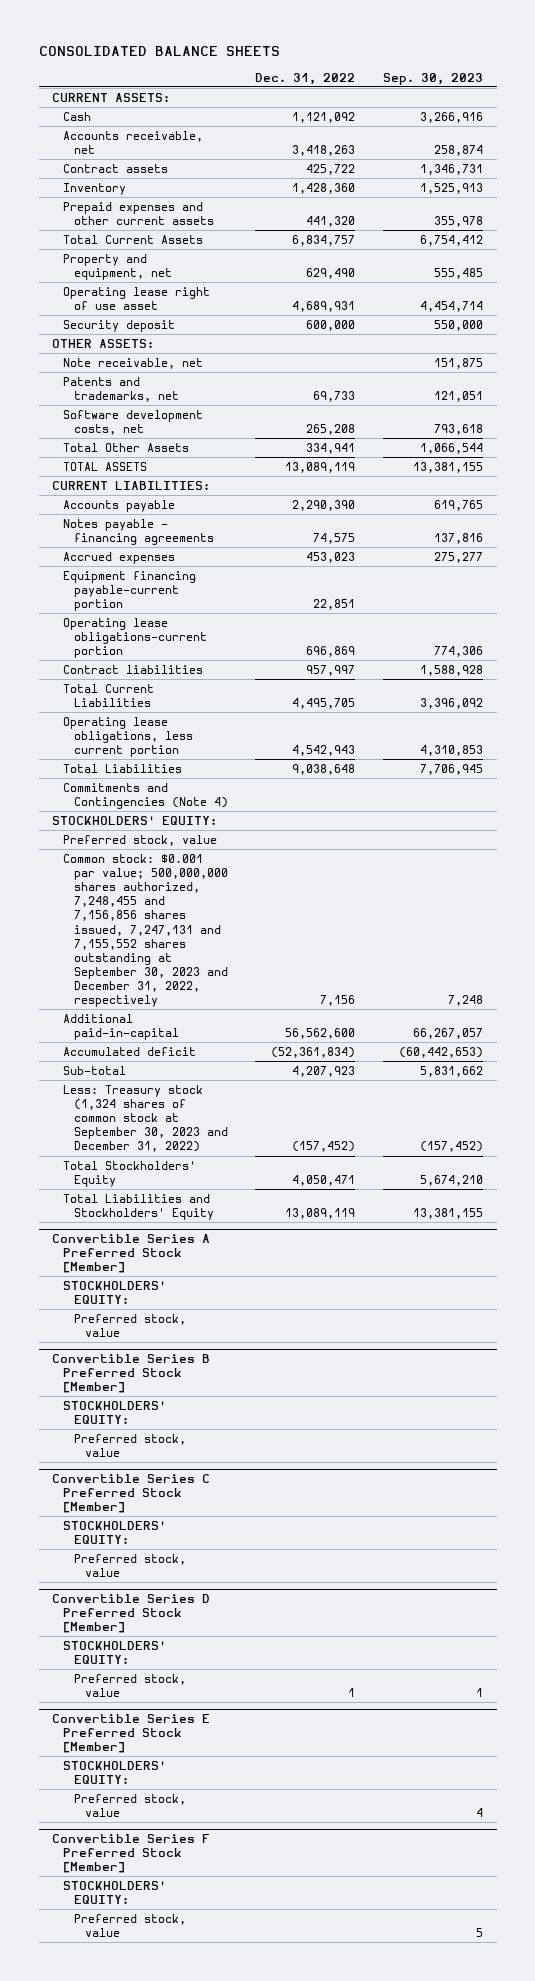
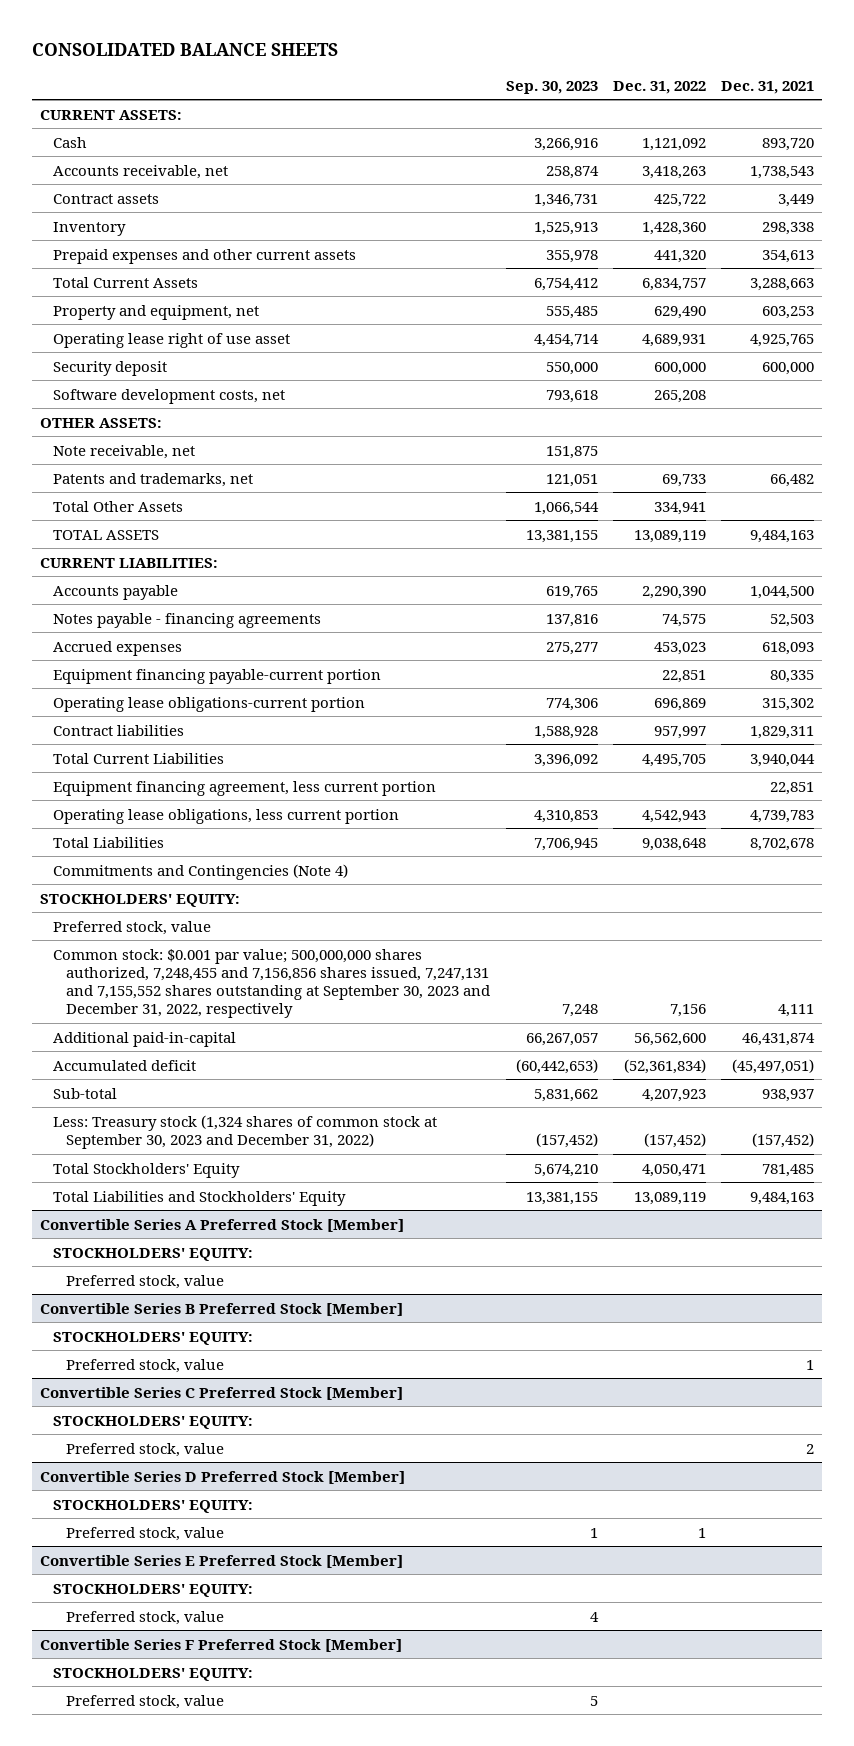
- | Dec. 31, 2022 | Sep. 30, 2023
+ | Sep. 30, 2023 | Dec. 31, 2022 | Dec. 31, 2021
moved up: Software development costs, net | 793,618 | 265,208 |
+ Equipment financing agreement, less current portion | | | 22,851

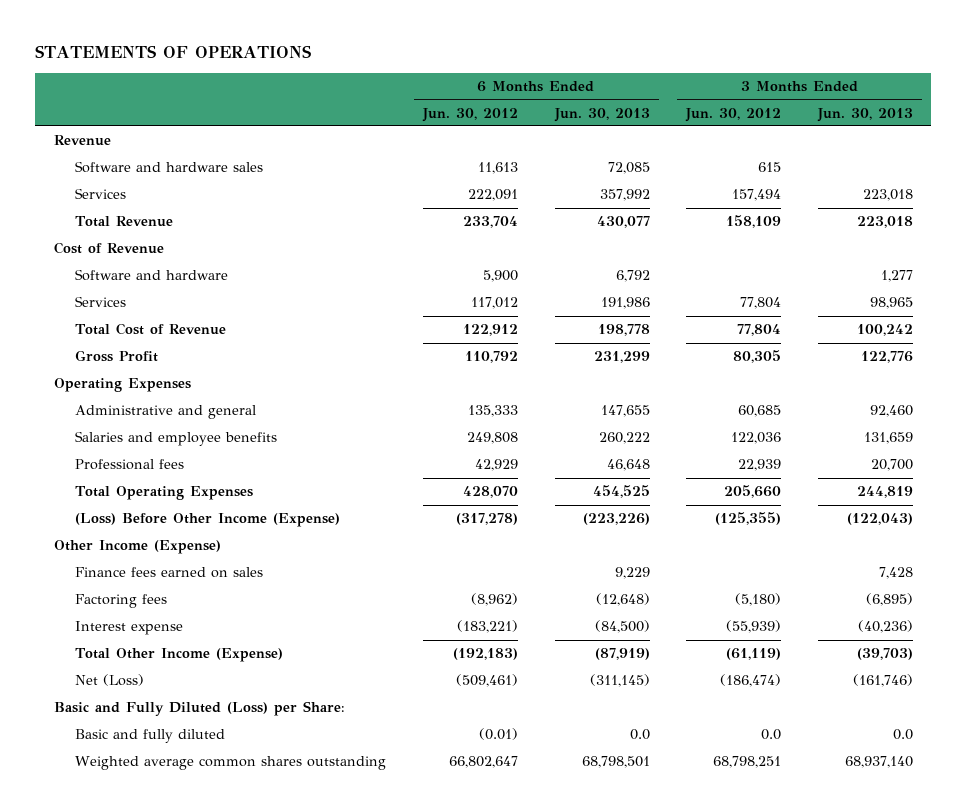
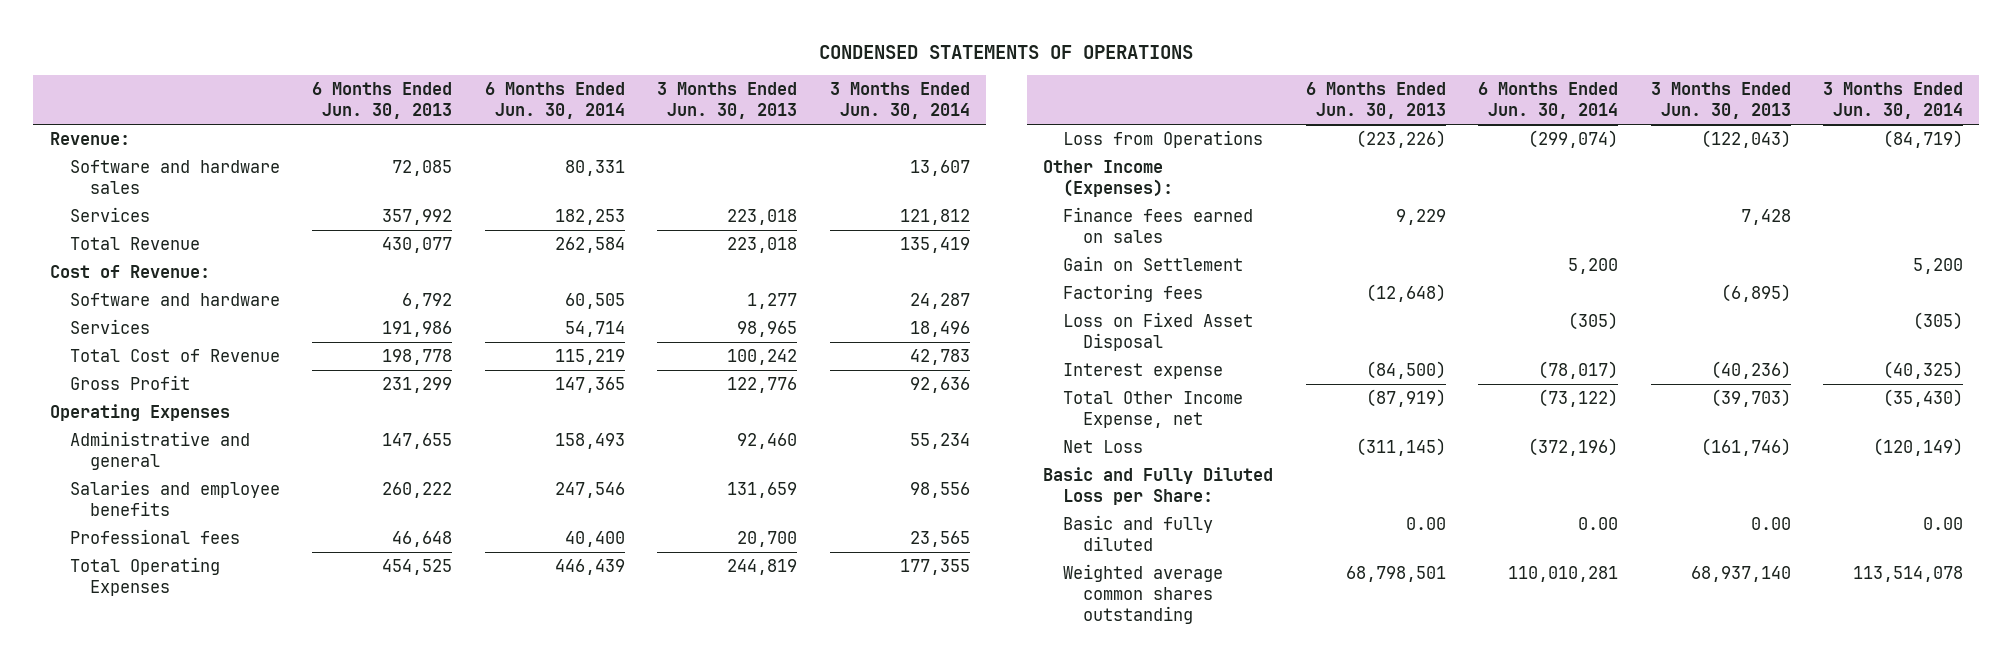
- STATEMENTS OF OPERATIONS
+ CONDENSED STATEMENTS OF OPERATIONS
- | 6 Months Ended Jun. 30, 2012 | 6 Months Ended Jun. 30, 2013 | 3 Months Ended Jun. 30, 2012 | 3 Months Ended Jun. 30, 2013
+ | 6 Months Ended Jun. 30, 2013 | 6 Months Ended Jun. 30, 2014 | 3 Months Ended Jun. 30, 2013 | 3 Months Ended Jun. 30, 2014
- Revenue
+ Revenue:
- Cost of Revenue
+ Cost of Revenue:
- (Loss) Before Other Income (Expense) | (317,278) | (223,226) | (125,355) | (122,043)
- Other Income (Expense)
+ Loss from Operations | (223,226) | (299,074) | (122,043) | (84,719)
+ Other Income (Expenses):
+ Gain on Settlement | | 5,200 | | 5,200
+ Loss on Fixed Asset Disposal | | (305) | | (305)
- Total Other Income (Expense) | (192,183) | (87,919) | (61,119) | (39,703)
- Net (Loss) | (509,461) | (311,145) | (186,474) | (161,746)
- Basic and Fully Diluted (Loss) per Share:
- Basic and fully diluted | (0.01) | 0.0 | 0.0 | 0.0
+ Total Other Income Expense, net | (87,919) | (73,122) | (39,703) | (35,430)
+ Net Loss | (311,145) | (372,196) | (161,746) | (120,149)
+ Basic and Fully Diluted Loss per Share:
+ Basic and fully diluted | 0.00 | 0.00 | 0.00 | 0.00

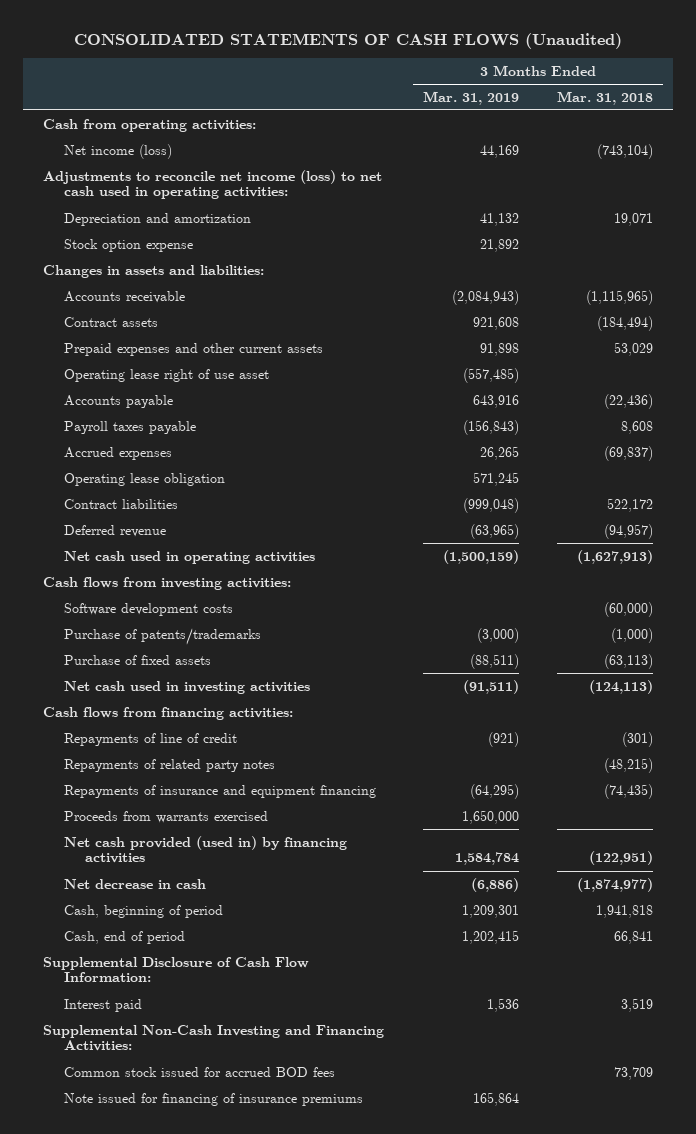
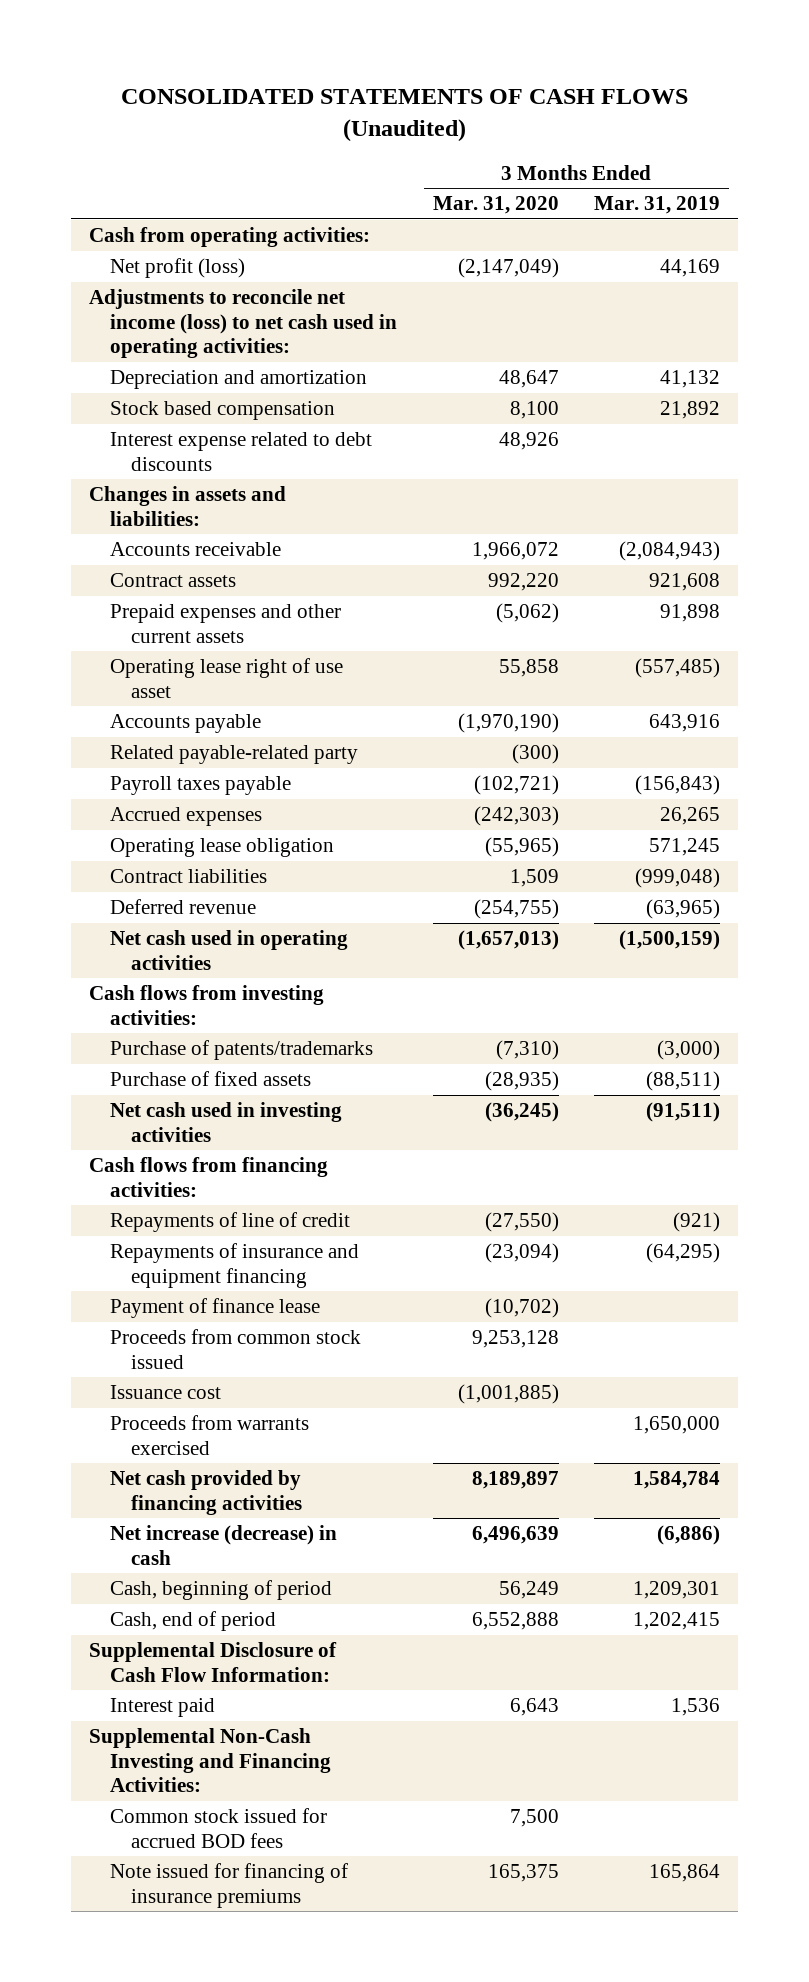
- | 3 Months Ended Mar. 31, 2019 | 3 Months Ended Mar. 31, 2018
+ | 3 Months Ended Mar. 31, 2020 | 3 Months Ended Mar. 31, 2019
- Net income (loss) | 44,169 | (743,104)
+ Net profit (loss) | (2,147,049) | 44,169
- Stock option expense | 21,892 |
+ Stock based compensation | 8,100 | 21,892
+ Interest expense related to debt discounts | 48,926 |
+ Related payable-related party | (300) |
- Software development costs | | (60,000)
- Repayments of related party notes | | (48,215)
+ Payment of finance lease | (10,702) |
+ Proceeds from common stock issued | 9,253,128 |
+ Issuance cost | (1,001,885) |
- Net cash provided (used in) by financing activities | 1,584,784 | (122,951)
- Net decrease in cash | (6,886) | (1,874,977)
+ Net cash provided by financing activities | 8,189,897 | 1,584,784
+ Net increase (decrease) in cash | 6,496,639 | (6,886)

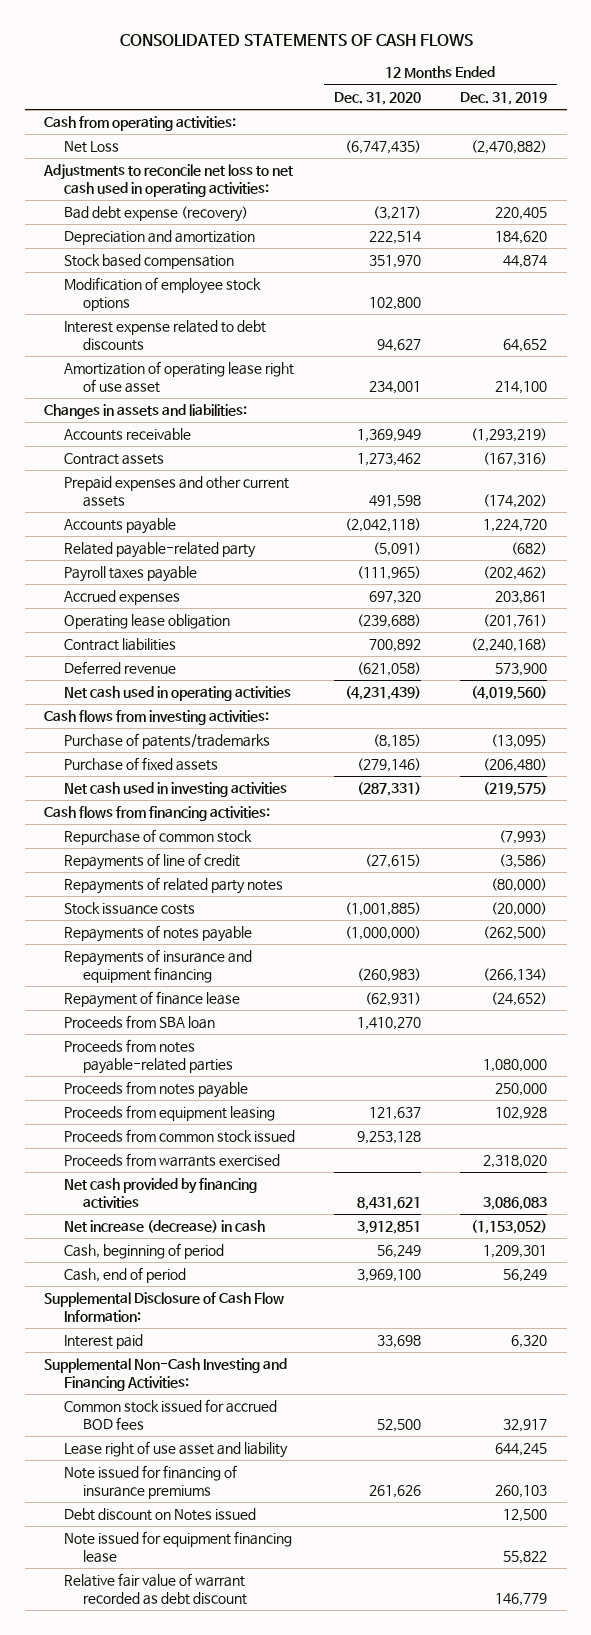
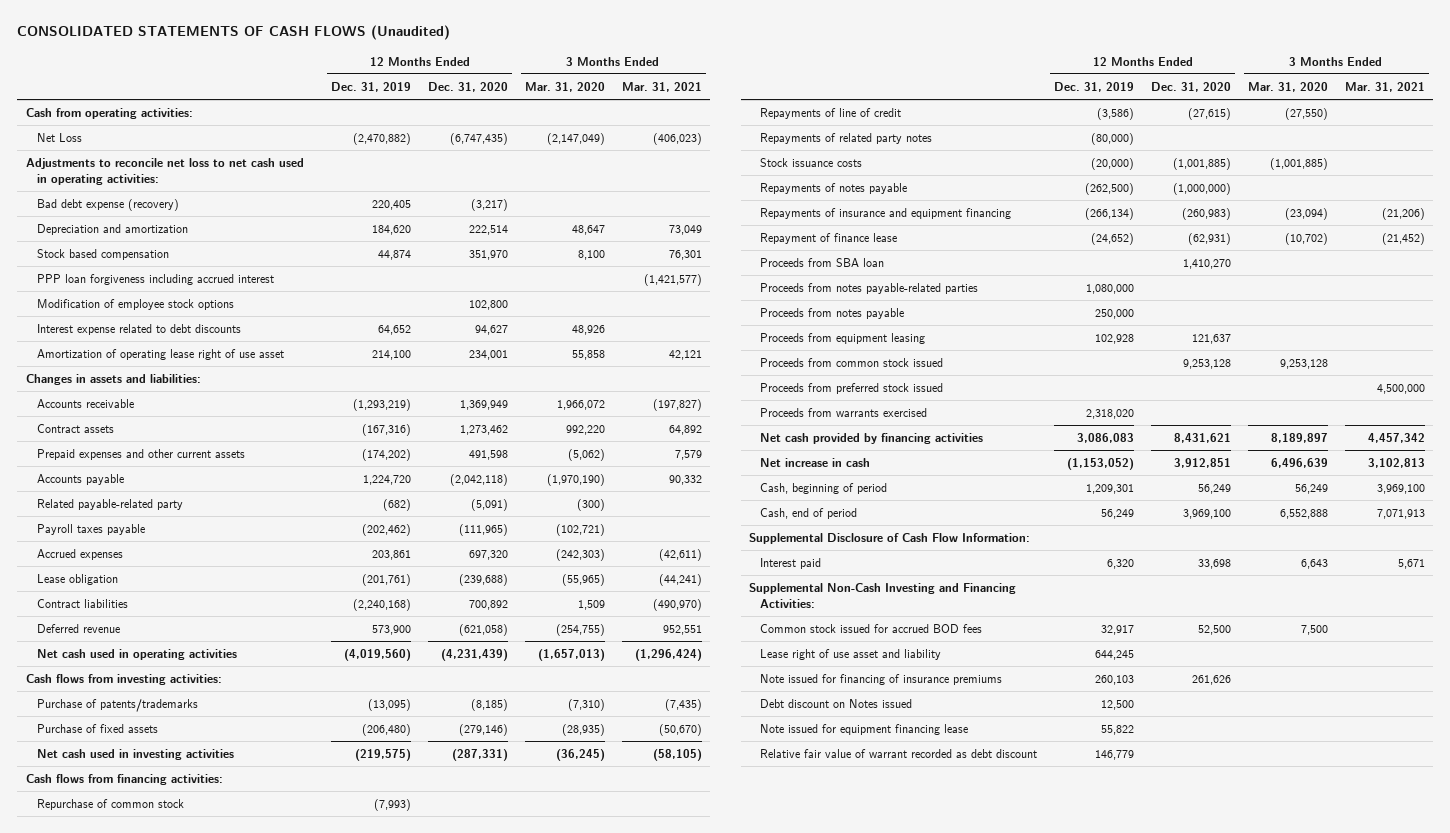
- CONSOLIDATED STATEMENTS OF CASH FLOWS
+ CONSOLIDATED STATEMENTS OF CASH FLOWS (Unaudited)
- | 12 Months Ended Dec. 31, 2020 | 12 Months Ended Dec. 31, 2019
+ | 12 Months Ended Dec. 31, 2019 | 12 Months Ended Dec. 31, 2020 | 3 Months Ended Mar. 31, 2020 | 3 Months Ended Mar. 31, 2021
+ PPP loan forgiveness including accrued interest | | | | (1,421,577)
- Operating lease obligation | (239,688) | (201,761)
+ Lease obligation | (201,761) | (239,688) | (55,965) | (44,241)
+ Proceeds from preferred stock issued | | | | 4,500,000
- Net increase (decrease) in cash | 3,912,851 | (1,153,052)
+ Net increase in cash | (1,153,052) | 3,912,851 | 6,496,639 | 3,102,813

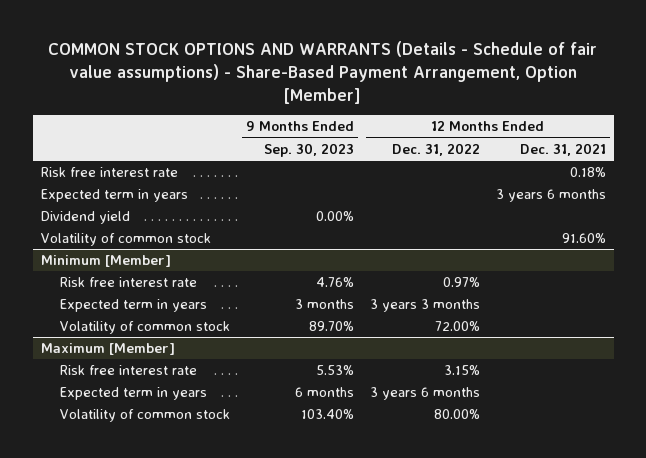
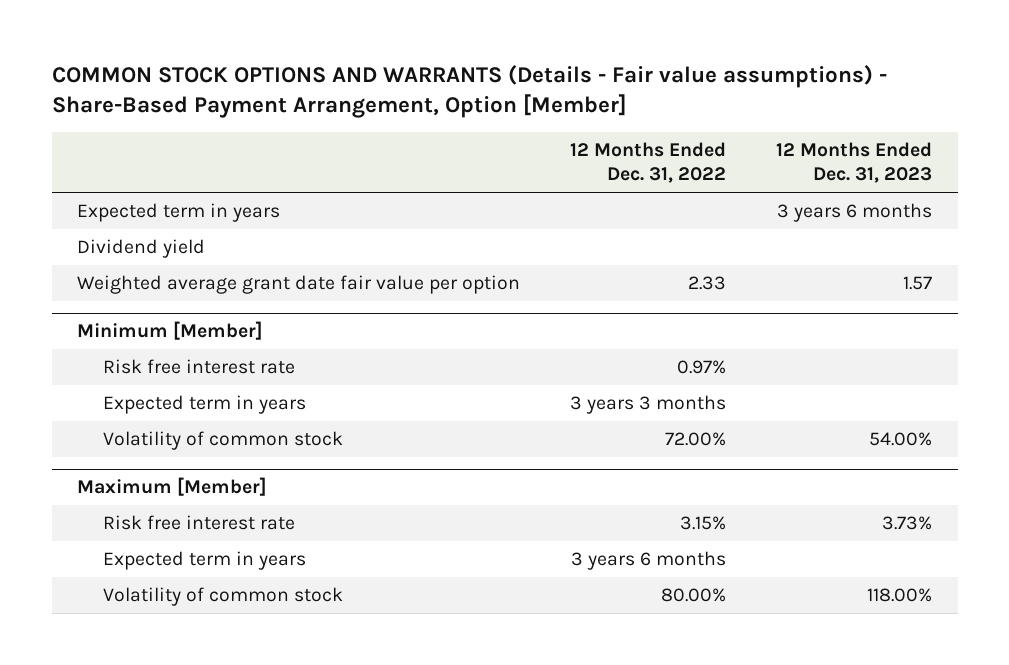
- COMMON STOCK OPTIONS AND WARRANTS (Details - Schedule of fair value assumptions) - Share-Based Payment Arrangement, Option [Member]
+ COMMON STOCK OPTIONS AND WARRANTS (Details - Fair value assumptions) - Share-Based Payment Arrangement, Option [Member]
- | 9 Months Ended Sep. 30, 2023 | 12 Months Ended Dec. 31, 2022 | 12 Months Ended Dec. 31, 2021
+ | 12 Months Ended Dec. 31, 2022 | 12 Months Ended Dec. 31, 2023
- Risk free interest rate | | | 0.18%
- Volatility of common stock | | | 91.60%
+ Weighted average grant date fair value per option | 2.33 | 1.57

